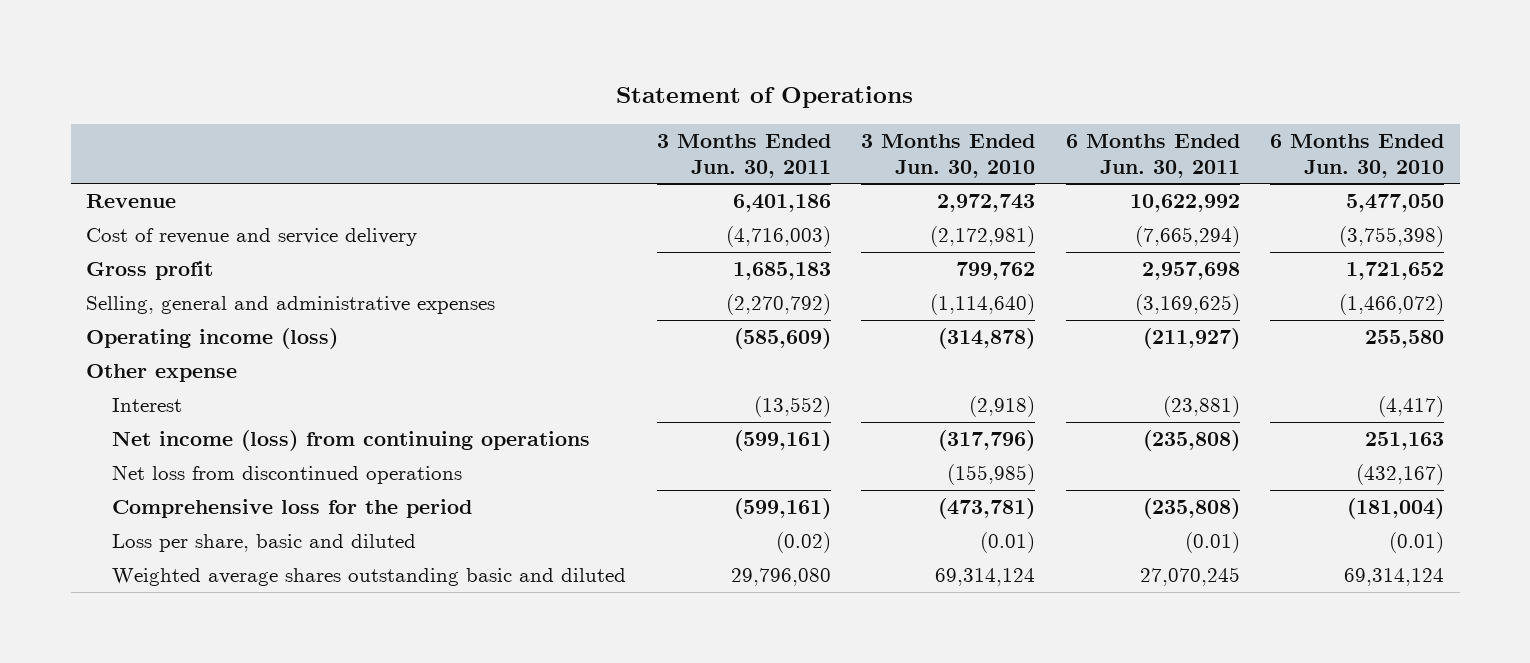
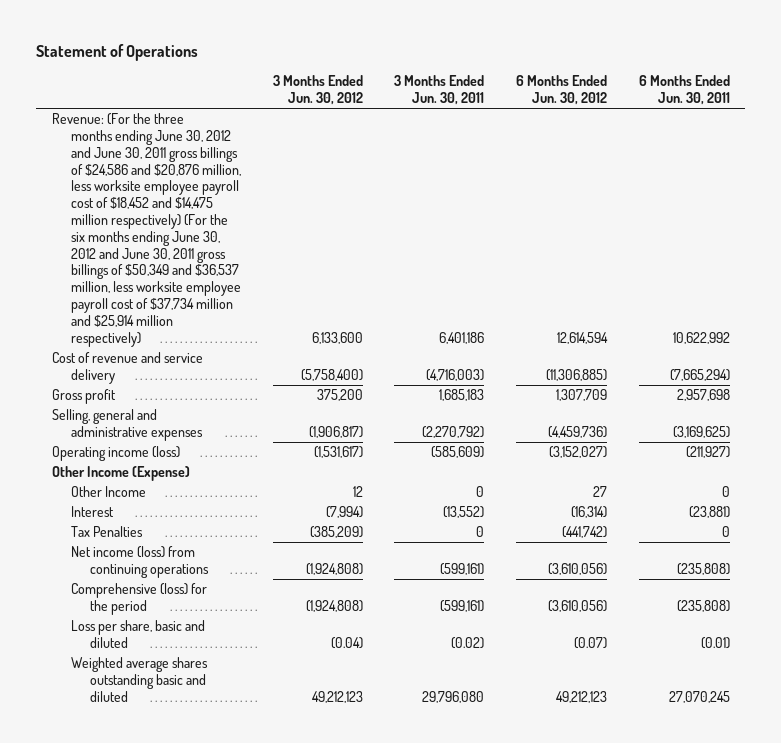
- | 3 Months Ended Jun. 30, 2011 | 3 Months Ended Jun. 30, 2010 | 6 Months Ended Jun. 30, 2011 | 6 Months Ended Jun. 30, 2010
+ | 3 Months Ended Jun. 30, 2012 | 3 Months Ended Jun. 30, 2011 | 6 Months Ended Jun. 30, 2012 | 6 Months Ended Jun. 30, 2011
- Revenue | 6,401,186 | 2,972,743 | 10,622,992 | 5,477,050
+ Revenue: (For the three months ending June 30, 2012 and June 30, 2011 gross billings of $24,586 and $20,876 million, less worksite employee payroll cost of $18,452 and $14,475 million respectively) (For the six months ending June 30, 2012 and June 30, 2011 gross billings of $50,349 and $36,537 million, less worksite employee payroll cost of $37,734 million and $25,914 million respectively) | 6,133,600 | 6,401,186 | 12,614,594 | 10,622,992
- Other expense
+ Other Income (Expense)
+ Other Income | 12 | 0 | 27 | 0
+ Tax Penalties | (385,209) | 0 | (441,742) | 0
- Net loss from discontinued operations | | (155,985) | | (432,167)
- Comprehensive loss for the period | (599,161) | (473,781) | (235,808) | (181,004)
+ Comprehensive (loss) for the period | (1,924,808) | (599,161) | (3,610,056) | (235,808)

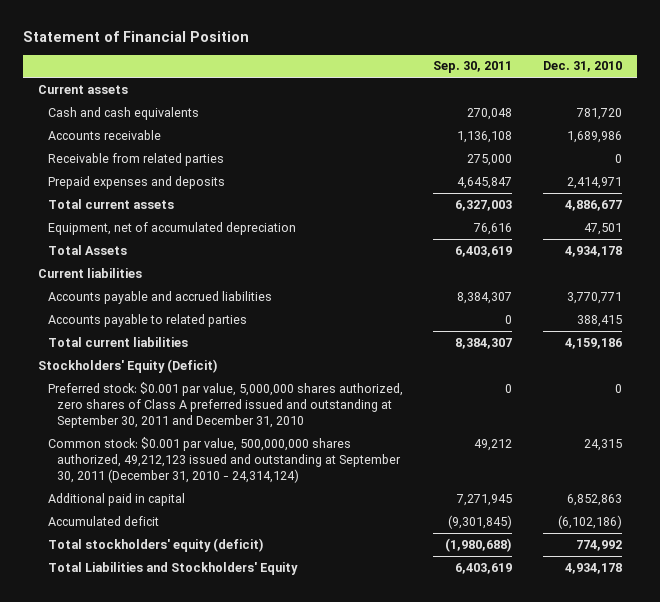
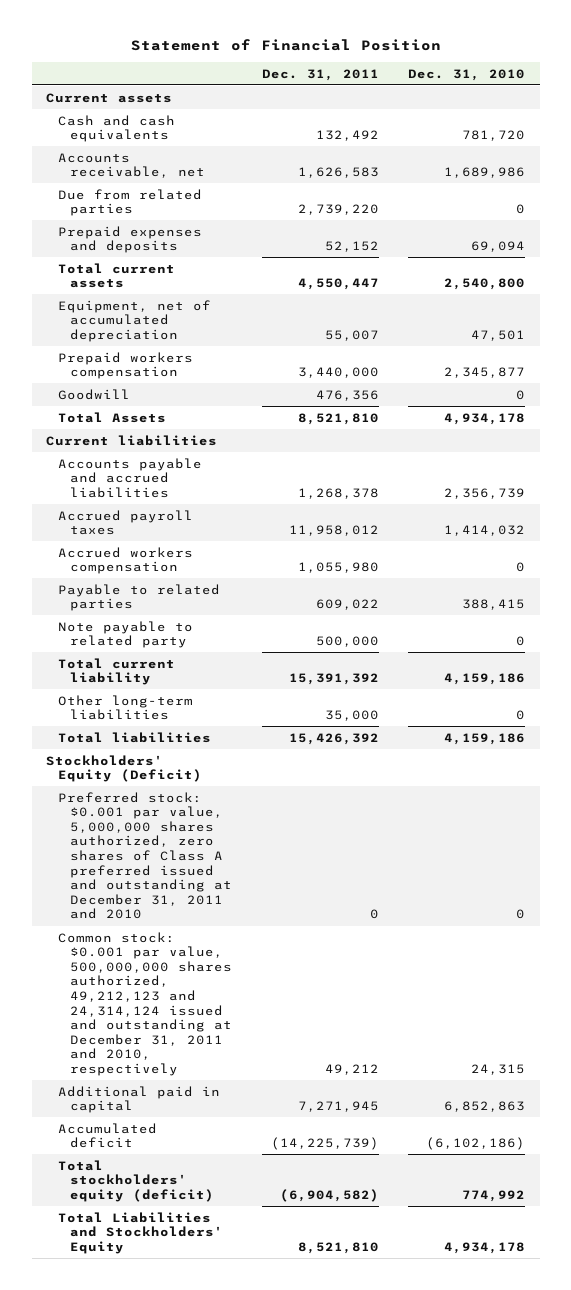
- | Sep. 30, 2011 | Dec. 31, 2010
+ | Dec. 31, 2011 | Dec. 31, 2010
- Accounts receivable | 1,136,108 | 1,689,986
- Receivable from related parties | 275,000 | 0
- Prepaid expenses and deposits | 4,645,847 | 2,414,971
- Total current assets | 6,327,003 | 4,886,677
+ Accounts receivable, net | 1,626,583 | 1,689,986
+ Due from related parties | 2,739,220 | 0
+ Prepaid expenses and deposits | 52,152 | 69,094
+ Total current assets | 4,550,447 | 2,540,800
+ Prepaid workers compensation | 3,440,000 | 2,345,877
+ Goodwill | 476,356 | 0
- Accounts payable and accrued liabilities | 8,384,307 | 3,770,771
- Accounts payable to related parties | 0 | 388,415
- Total current liabilities | 8,384,307 | 4,159,186
+ Accounts payable and accrued liabilities | 1,268,378 | 2,356,739
+ Accrued payroll taxes | 11,958,012 | 1,414,032
+ Accrued workers compensation | 1,055,980 | 0
+ Payable to related parties | 609,022 | 388,415
+ Note payable to related party | 500,000 | 0
+ Total current liability | 15,391,392 | 4,159,186
+ Other long-term liabilities | 35,000 | 0
+ Total liabilities | 15,426,392 | 4,159,186
- Preferred stock: $0.001 par value, 5,000,000 shares authorized, zero shares of Class A preferred issued and outstanding at September 30, 2011 and December 31, 2010 | 0 | 0
- Common stock: $0.001 par value, 500,000,000 shares authorized, 49,212,123 issued and outstanding at September 30, 2011 (December 31, 2010 - 24,314,124) | 49,212 | 24,315
+ Preferred stock: $0.001 par value, 5,000,000 shares authorized, zero shares of Class A preferred issued and outstanding at December 31, 2011 and 2010 | 0 | 0
+ Common stock: $0.001 par value, 500,000,000 shares authorized, 49,212,123 and 24,314,124 issued and outstanding at December 31, 2011 and 2010, respectively | 49,212 | 24,315

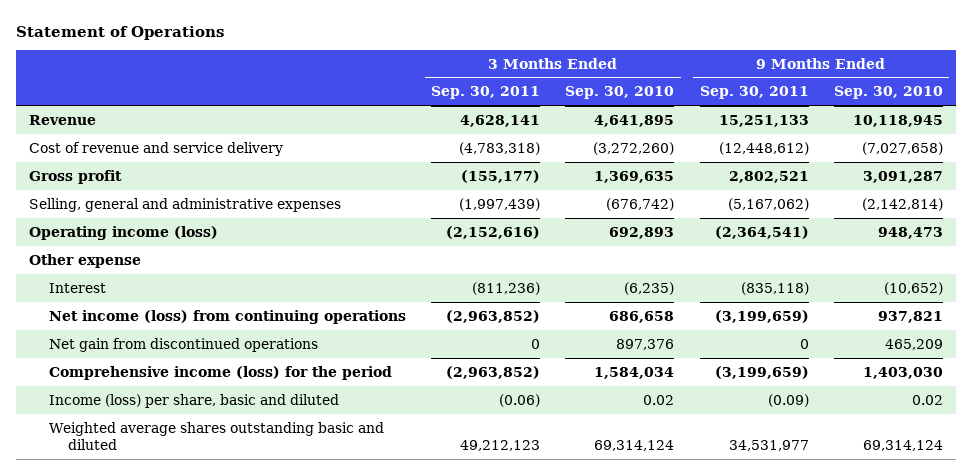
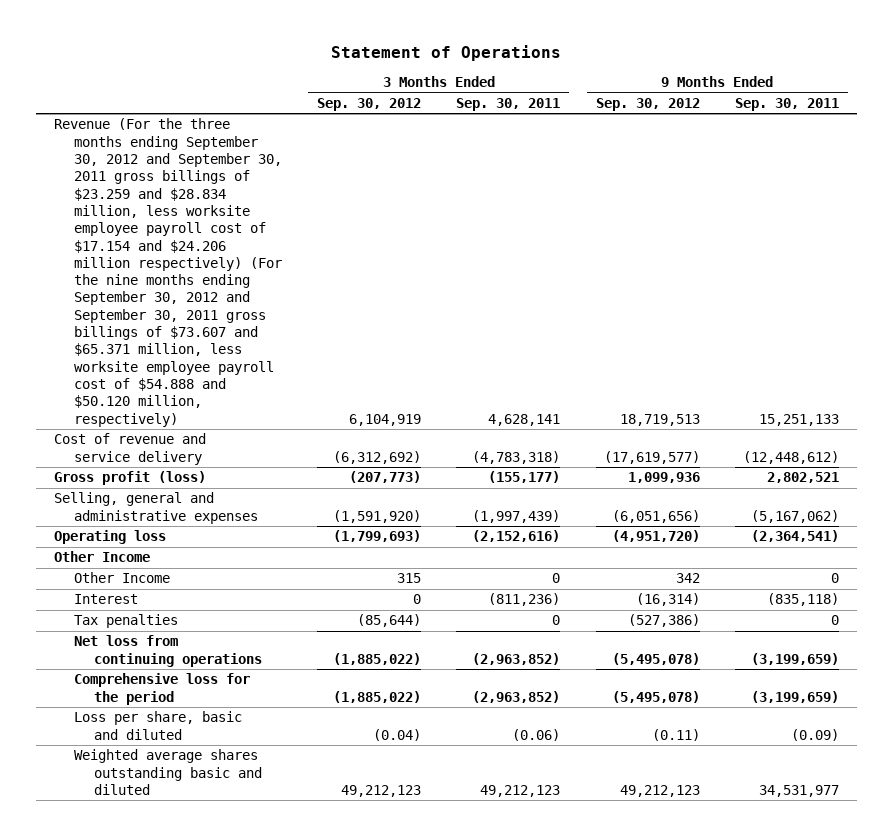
- | 3 Months Ended Sep. 30, 2011 | 3 Months Ended Sep. 30, 2010 | 9 Months Ended Sep. 30, 2011 | 9 Months Ended Sep. 30, 2010
+ | 3 Months Ended Sep. 30, 2012 | 3 Months Ended Sep. 30, 2011 | 9 Months Ended Sep. 30, 2012 | 9 Months Ended Sep. 30, 2011
- Revenue | 4,628,141 | 4,641,895 | 15,251,133 | 10,118,945
+ Revenue (For the three months ending September 30, 2012 and September 30, 2011 gross billings of $23.259 and $28.834 million, less worksite employee payroll cost of $17.154 and $24.206 million respectively) (For the nine months ending September 30, 2012 and September 30, 2011 gross billings of $73.607 and $65.371 million, less worksite employee payroll cost of $54.888 and $50.120 million, respectively) | 6,104,919 | 4,628,141 | 18,719,513 | 15,251,133
- Gross profit | (155,177) | 1,369,635 | 2,802,521 | 3,091,287
+ Gross profit (loss) | (207,773) | (155,177) | 1,099,936 | 2,802,521
- Operating income (loss) | (2,152,616) | 692,893 | (2,364,541) | 948,473
- Other expense
+ Operating loss | (1,799,693) | (2,152,616) | (4,951,720) | (2,364,541)
+ Other Income
+ Other Income | 315 | 0 | 342 | 0
- Net income (loss) from continuing operations | (2,963,852) | 686,658 | (3,199,659) | 937,821
- Net gain from discontinued operations | 0 | 897,376 | 0 | 465,209
- Comprehensive income (loss) for the period | (2,963,852) | 1,584,034 | (3,199,659) | 1,403,030
- Income (loss) per share, basic and diluted | (0.06) | 0.02 | (0.09) | 0.02
+ Tax penalties | (85,644) | 0 | (527,386) | 0
+ Net loss from continuing operations | (1,885,022) | (2,963,852) | (5,495,078) | (3,199,659)
+ Comprehensive loss for the period | (1,885,022) | (2,963,852) | (5,495,078) | (3,199,659)
+ Loss per share, basic and diluted | (0.04) | (0.06) | (0.11) | (0.09)

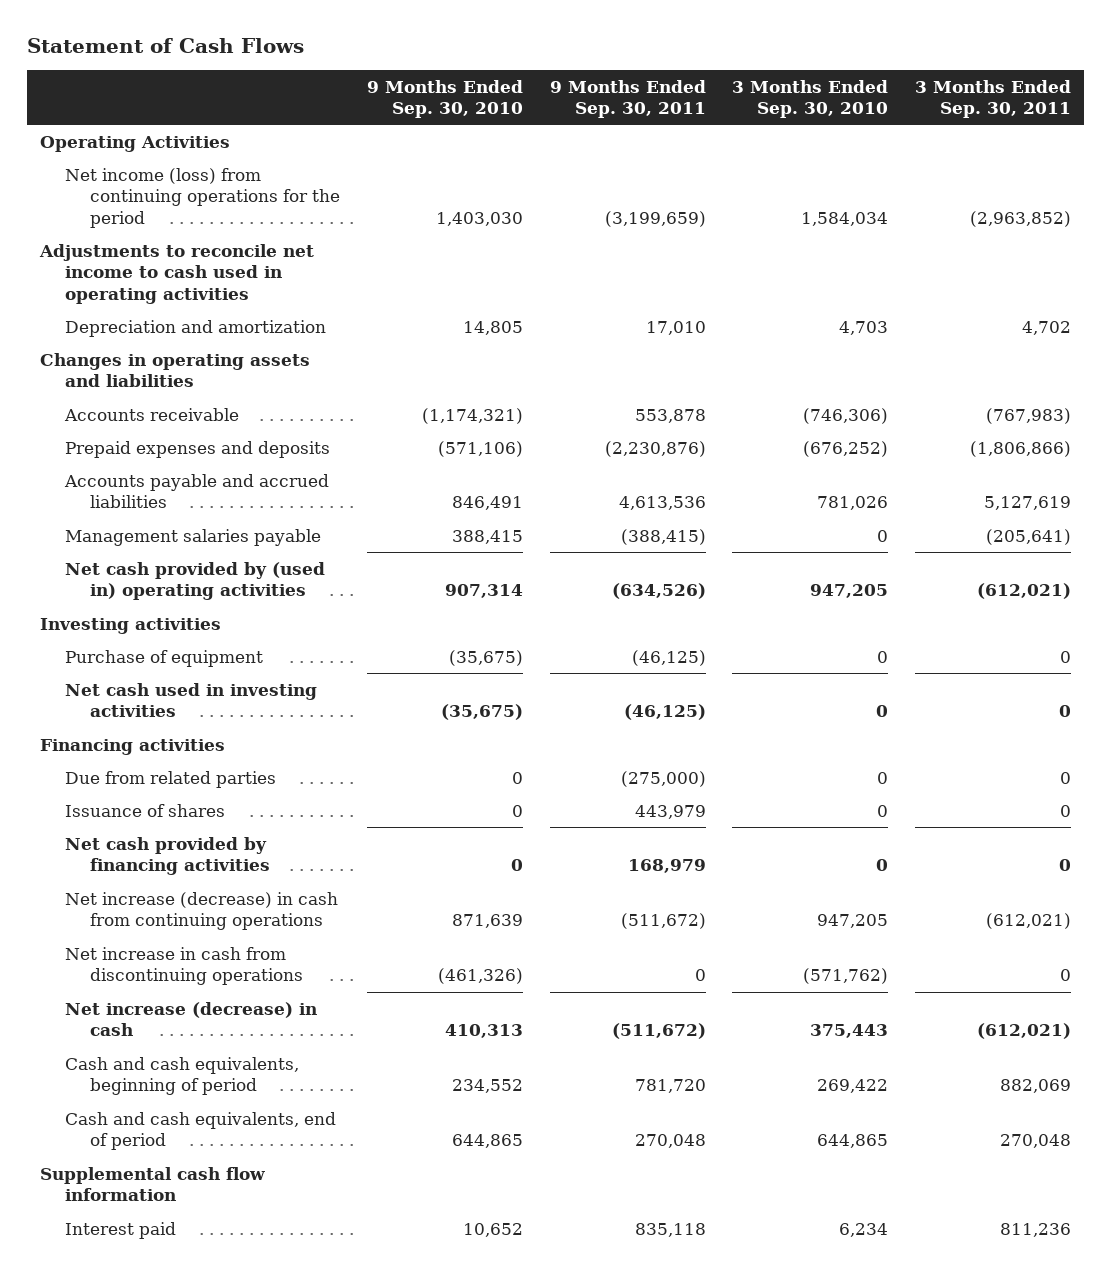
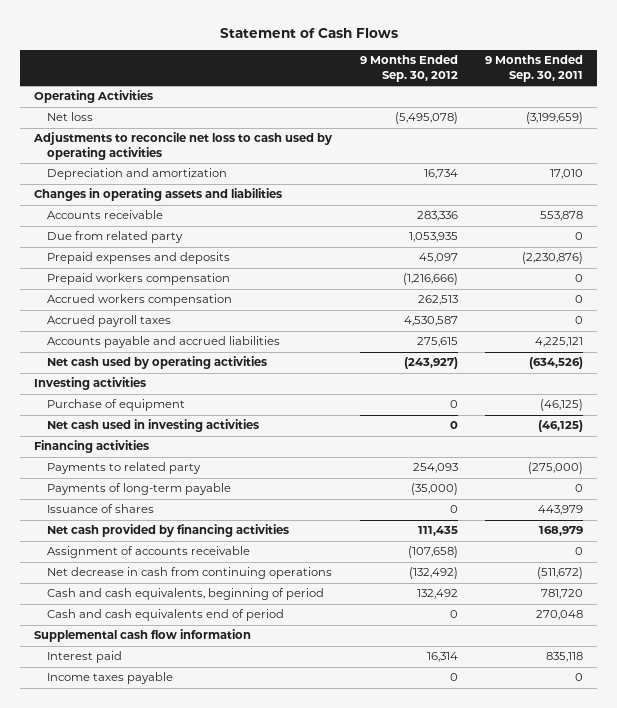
- | 9 Months Ended Sep. 30, 2010 | 9 Months Ended Sep. 30, 2011 | 3 Months Ended Sep. 30, 2010 | 3 Months Ended Sep. 30, 2011
+ | 9 Months Ended Sep. 30, 2012 | 9 Months Ended Sep. 30, 2011
- Net income (loss) from continuing operations for the period | 1,403,030 | (3,199,659) | 1,584,034 | (2,963,852)
- Adjustments to reconcile net income to cash used in operating activities
+ Net loss | (5,495,078) | (3,199,659)
+ Adjustments to reconcile net loss to cash used by operating activities
+ Due from related party | 1,053,935 | 0
- Accounts payable and accrued liabilities | 846,491 | 4,613,536 | 781,026 | 5,127,619
- Management salaries payable | 388,415 | (388,415) | 0 | (205,641)
- Net cash provided by (used in) operating activities | 907,314 | (634,526) | 947,205 | (612,021)
+ Prepaid workers compensation | (1,216,666) | 0
+ Accrued workers compensation | 262,513 | 0
+ Accrued payroll taxes | 4,530,587 | 0
+ Accounts payable and accrued liabilities | 275,615 | 4,225,121
+ Net cash used by operating activities | (243,927) | (634,526)
- Due from related parties | 0 | (275,000) | 0 | 0
+ Payments to related party | 254,093 | (275,000)
+ Payments of long-term payable | (35,000) | 0
- Net increase (decrease) in cash from continuing operations | 871,639 | (511,672) | 947,205 | (612,021)
- Net increase in cash from discontinuing operations | (461,326) | 0 | (571,762) | 0
- Net increase (decrease) in cash | 410,313 | (511,672) | 375,443 | (612,021)
+ Assignment of accounts receivable | (107,658) | 0
+ Net decrease in cash from continuing operations | (132,492) | (511,672)
- Cash and cash equivalents, end of period | 644,865 | 270,048 | 644,865 | 270,048
+ Cash and cash equivalents end of period | 0 | 270,048
+ Income taxes payable | 0 | 0

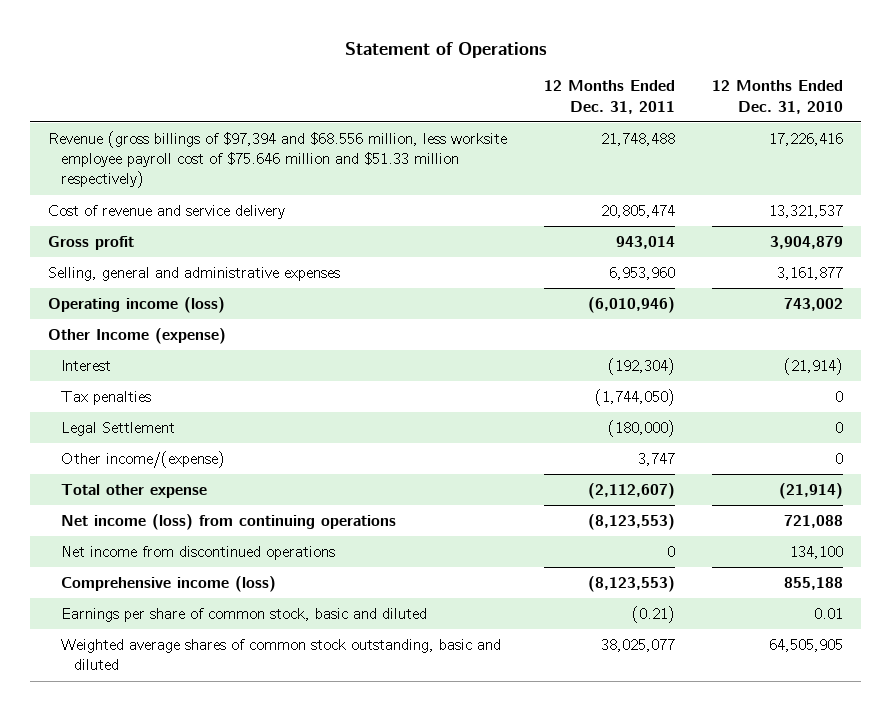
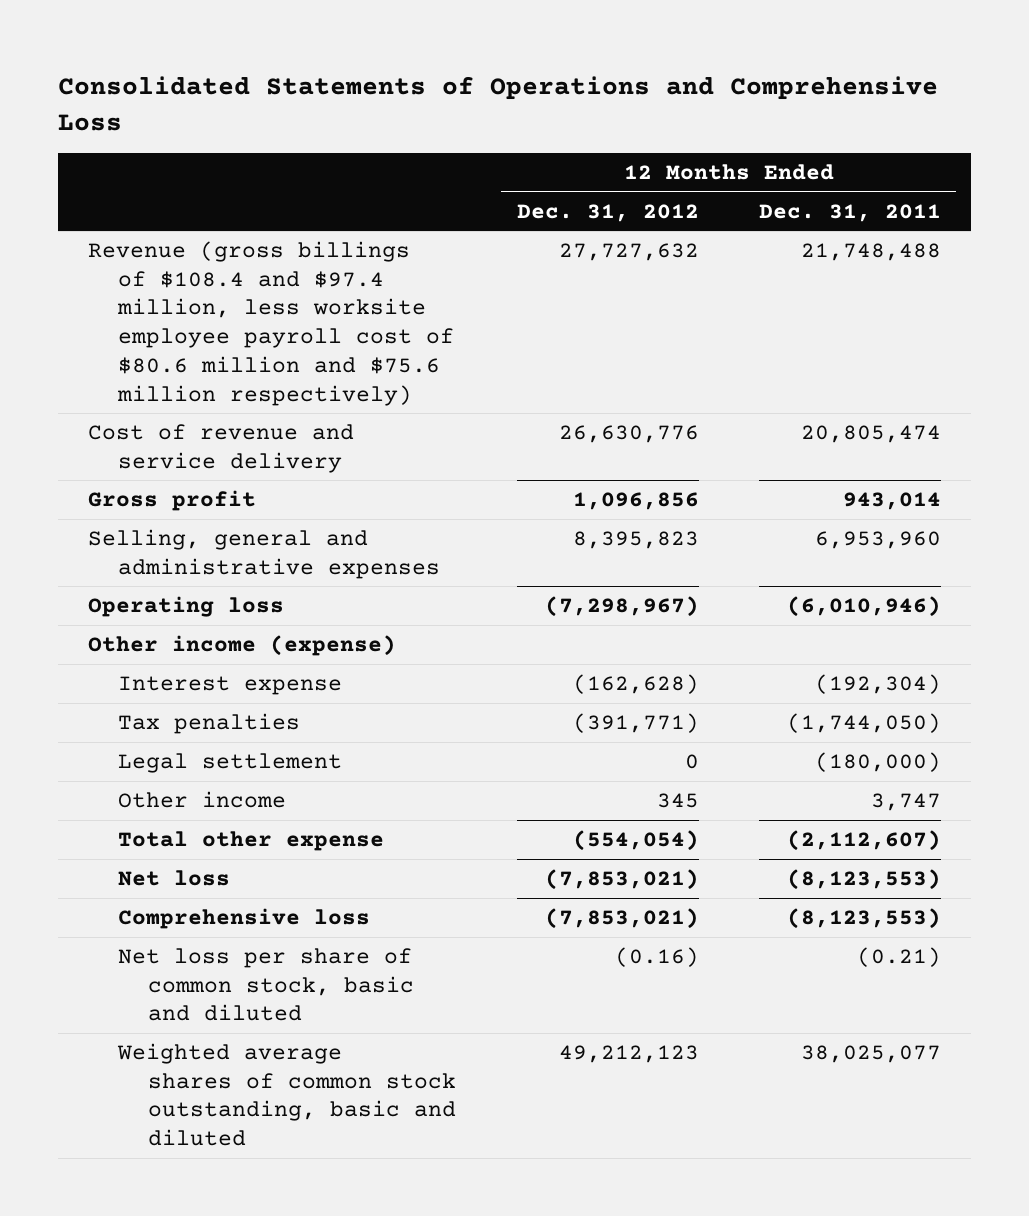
- Statement of Operations
+ Consolidated Statements of Operations and Comprehensive Loss
- | 12 Months Ended Dec. 31, 2011 | 12 Months Ended Dec. 31, 2010
+ | 12 Months Ended Dec. 31, 2012 | 12 Months Ended Dec. 31, 2011
- Revenue (gross billings of $97,394 and $68.556 million, less worksite employee payroll cost of $75.646 million and $51.33 million respectively) | 21,748,488 | 17,226,416
+ Revenue (gross billings of $108.4 and $97.4 million, less worksite employee payroll cost of $80.6 million and $75.6 million respectively) | 27,727,632 | 21,748,488
- Operating income (loss) | (6,010,946) | 743,002
- Other Income (expense)
- Interest | (192,304) | (21,914)
+ Operating loss | (7,298,967) | (6,010,946)
+ Other income (expense)
+ Interest expense | (162,628) | (192,304)
- Legal Settlement | (180,000) | 0
- Other income/(expense) | 3,747 | 0
+ Legal settlement | 0 | (180,000)
+ Other income | 345 | 3,747
- Net income (loss) from continuing operations | (8,123,553) | 721,088
- Net income from discontinued operations | 0 | 134,100
- Comprehensive income (loss) | (8,123,553) | 855,188
- Earnings per share of common stock, basic and diluted | (0.21) | 0.01
+ Net loss | (7,853,021) | (8,123,553)
+ Comprehensive loss | (7,853,021) | (8,123,553)
+ Net loss per share of common stock, basic and diluted | (0.16) | (0.21)

